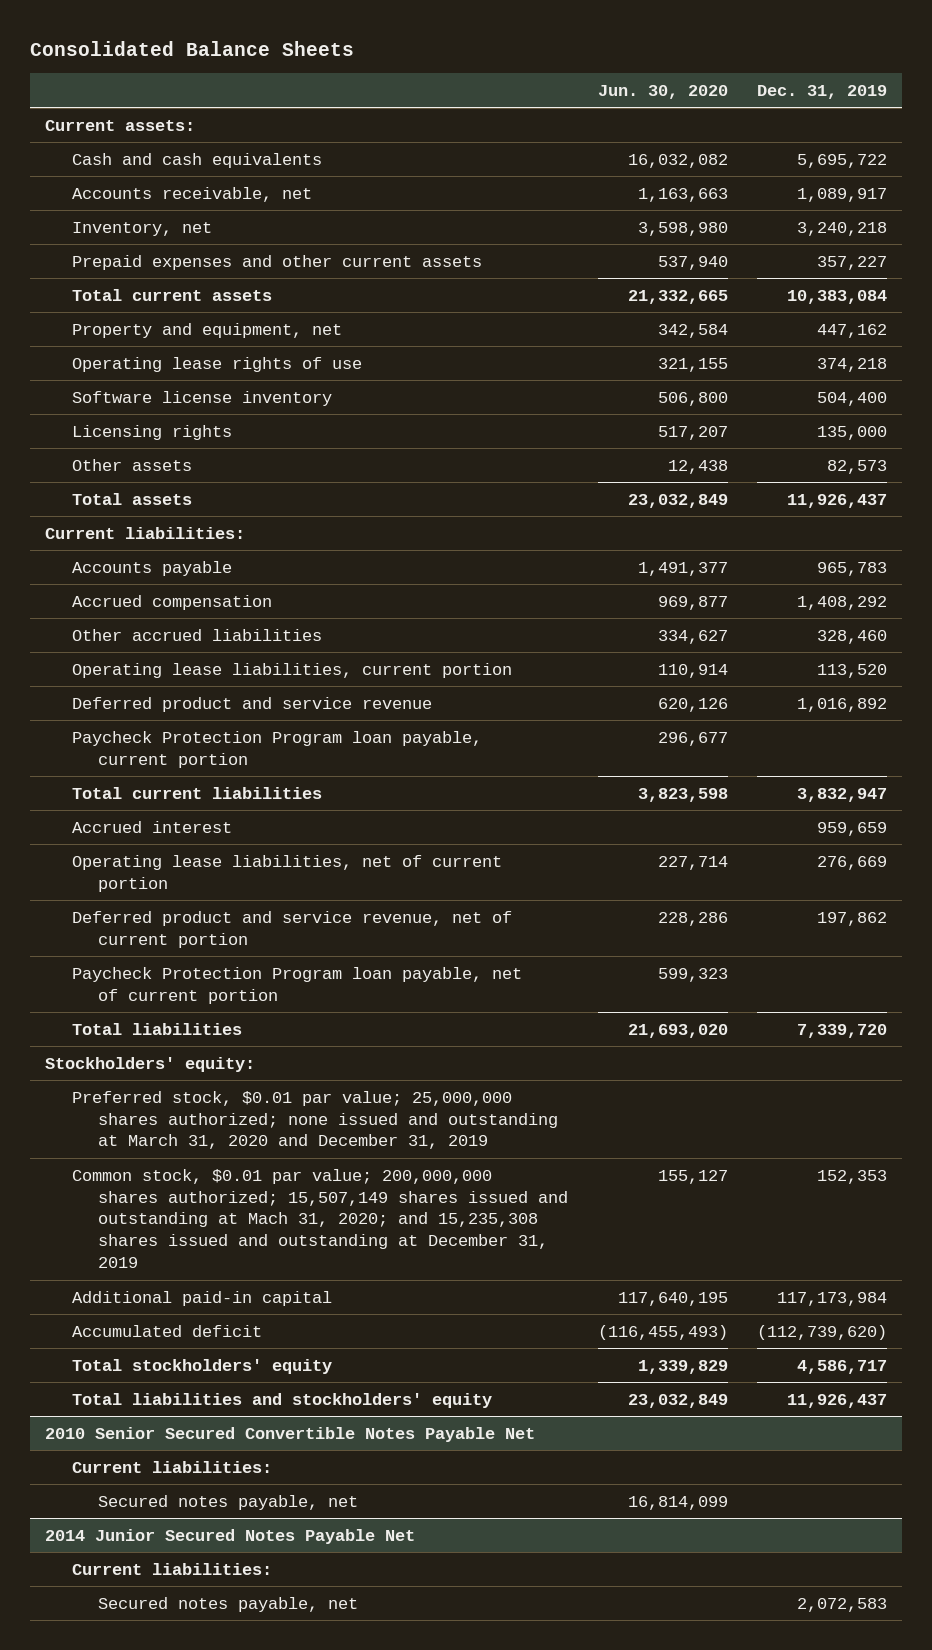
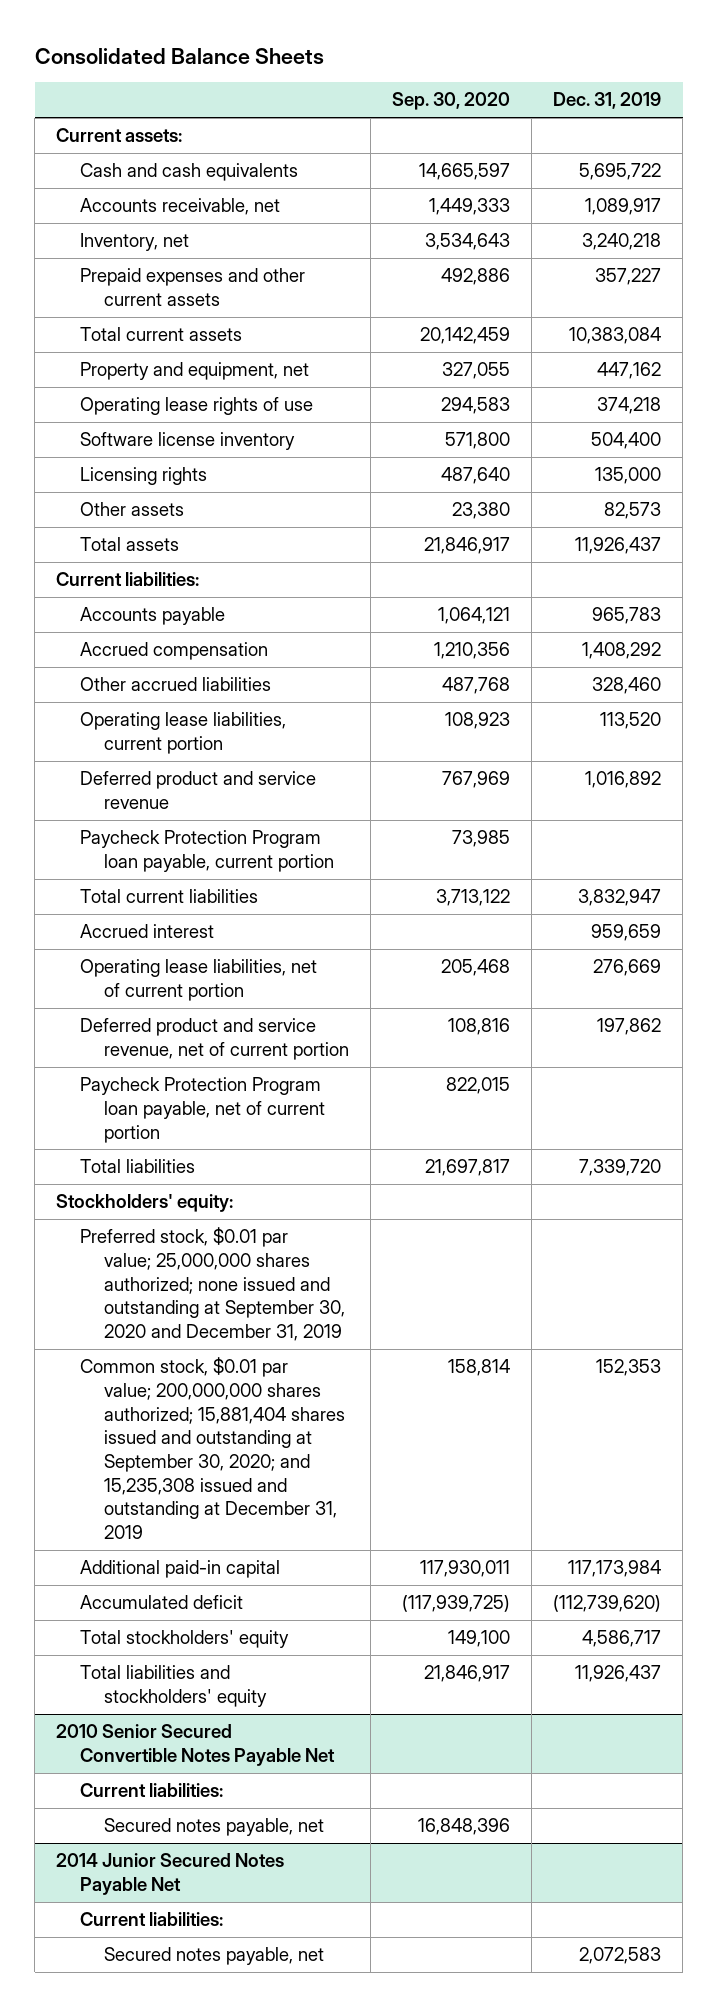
- | Jun. 30, 2020 | Dec. 31, 2019
+ | Sep. 30, 2020 | Dec. 31, 2019
- Preferred stock, $0.01 par value; 25,000,000 shares authorized; none issued and outstanding at March 31, 2020 and December 31, 2019
- Common stock, $0.01 par value; 200,000,000 shares authorized; 15,507,149 shares issued and outstanding at Mach 31, 2020; and 15,235,308 shares issued and outstanding at December 31, 2019 | 155,127 | 152,353
+ Preferred stock, $0.01 par value; 25,000,000 shares authorized; none issued and outstanding at September 30, 2020 and December 31, 2019
+ Common stock, $0.01 par value; 200,000,000 shares authorized; 15,881,404 shares issued and outstanding at September 30, 2020; and 15,235,308 issued and outstanding at December 31, 2019 | 158,814 | 152,353

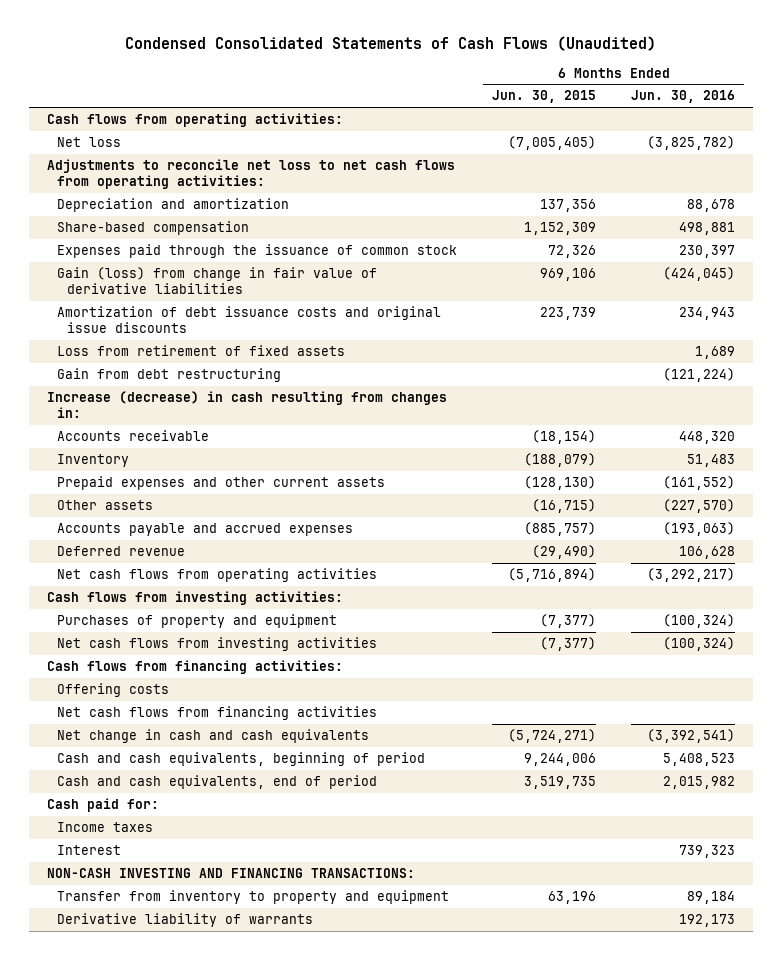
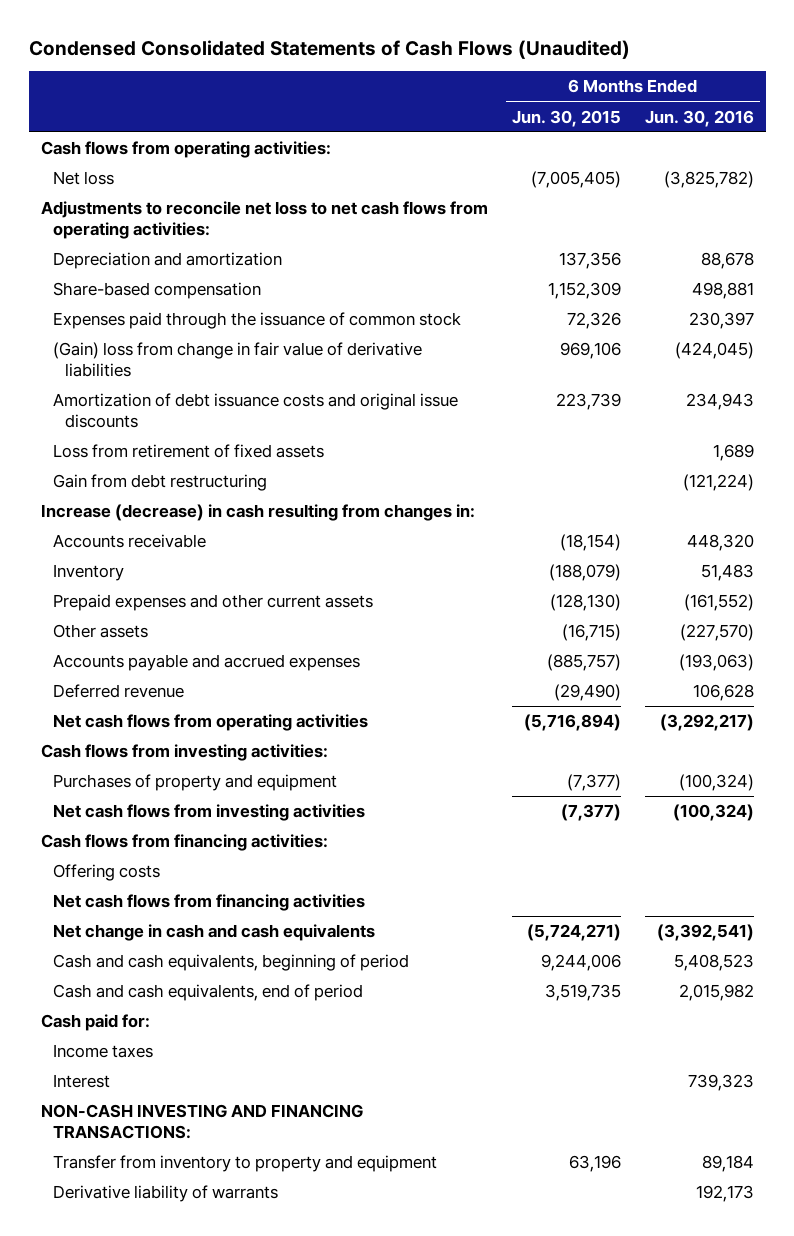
- Gain (loss) from change in fair value of derivative liabilities | 969,106 | (424,045)
+ (Gain) loss from change in fair value of derivative liabilities | 969,106 | (424,045)

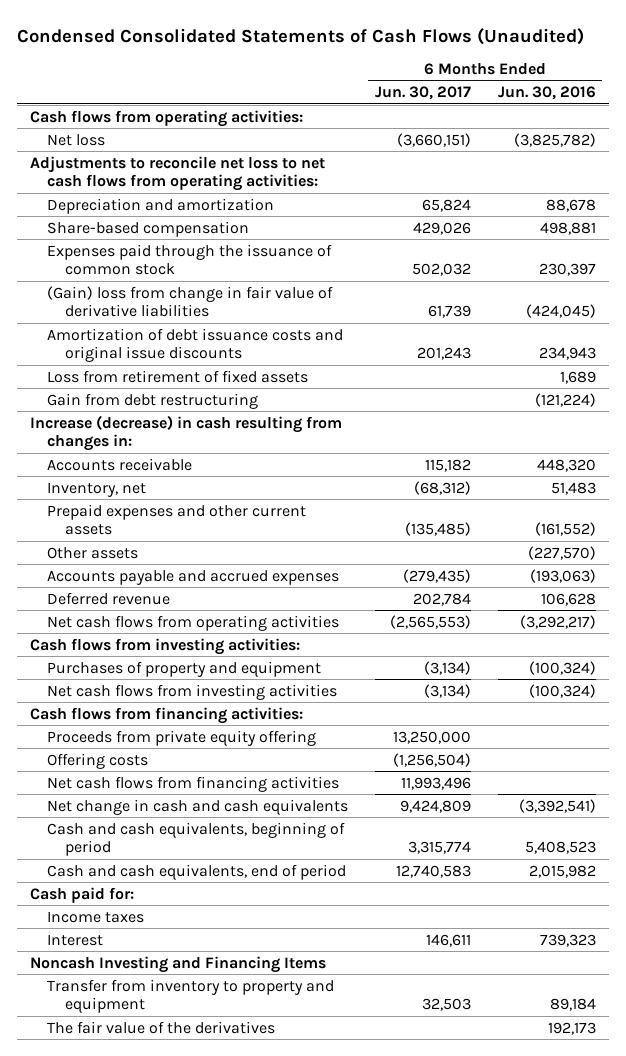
- | 6 Months Ended Jun. 30, 2015 | 6 Months Ended Jun. 30, 2016
+ | 6 Months Ended Jun. 30, 2017 | 6 Months Ended Jun. 30, 2016
- Inventory | (188,079) | 51,483
+ Inventory, net | (68,312) | 51,483
+ Proceeds from private equity offering | 13,250,000 |
- NON-CASH INVESTING AND FINANCING TRANSACTIONS:
+ Noncash Investing and Financing Items
- Derivative liability of warrants | | 192,173
+ The fair value of the derivatives | | 192,173

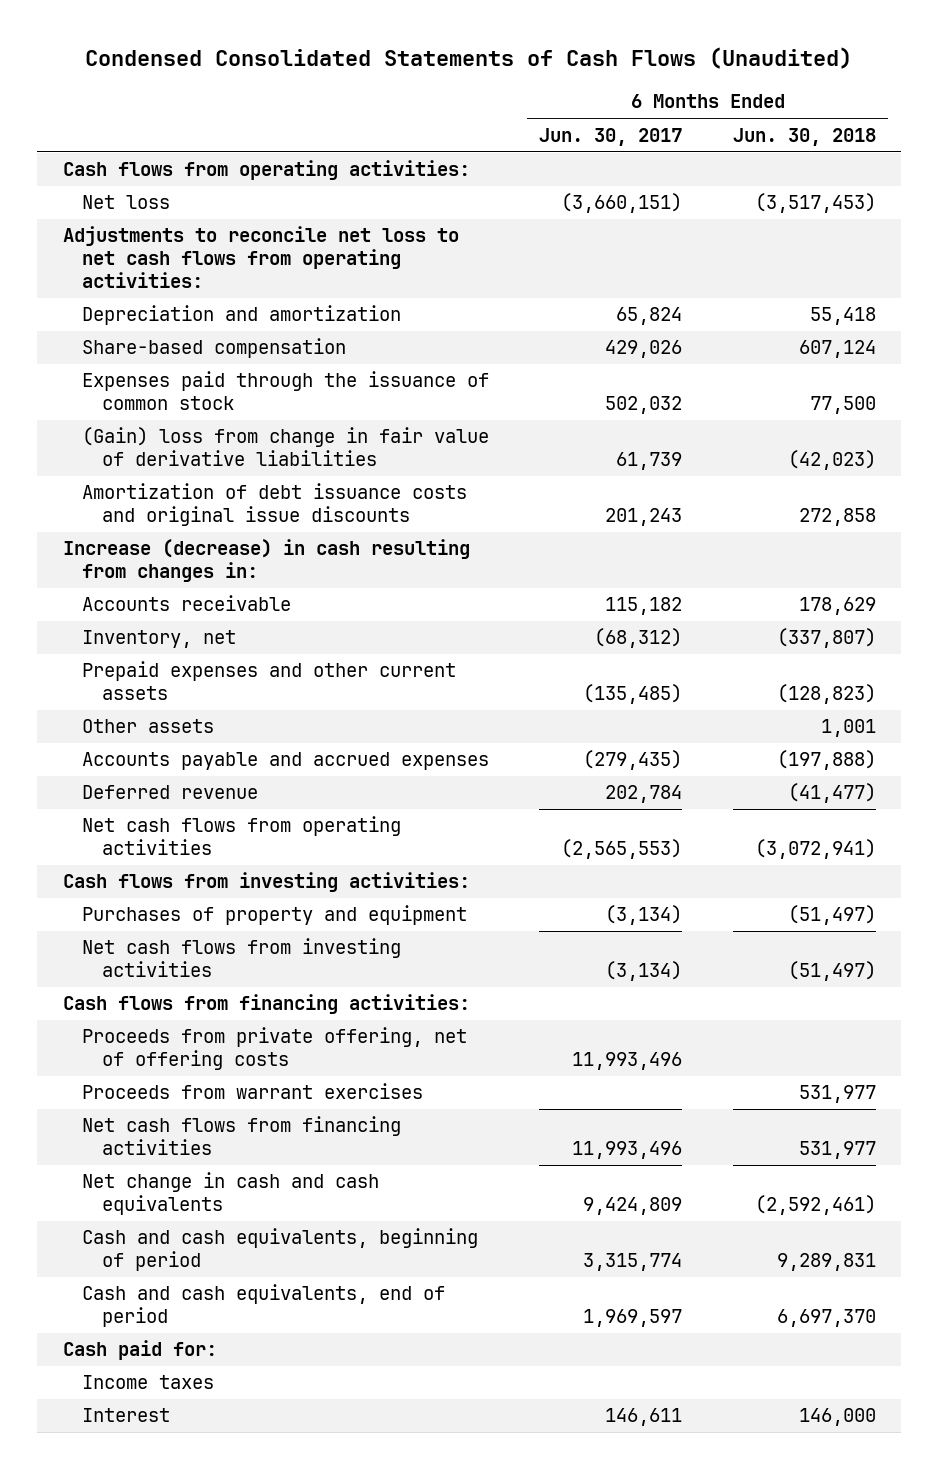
- | 6 Months Ended Jun. 30, 2017 | 6 Months Ended Jun. 30, 2016
+ | 6 Months Ended Jun. 30, 2017 | 6 Months Ended Jun. 30, 2018
- Loss from retirement of fixed assets | | 1,689
- Gain from debt restructuring | | (121,224)
- Proceeds from private equity offering | 13,250,000 |
- Offering costs | (1,256,504) |
+ Proceeds from private offering, net of offering costs | 11,993,496 |
+ Proceeds from warrant exercises | | 531,977
- Cash and cash equivalents, end of period | 12,740,583 | 2,015,982
+ Cash and cash equivalents, end of period | 1,969,597 | 6,697,370
- Noncash Investing and Financing Items
- Transfer from inventory to property and equipment | 32,503 | 89,184
- The fair value of the derivatives | | 192,173

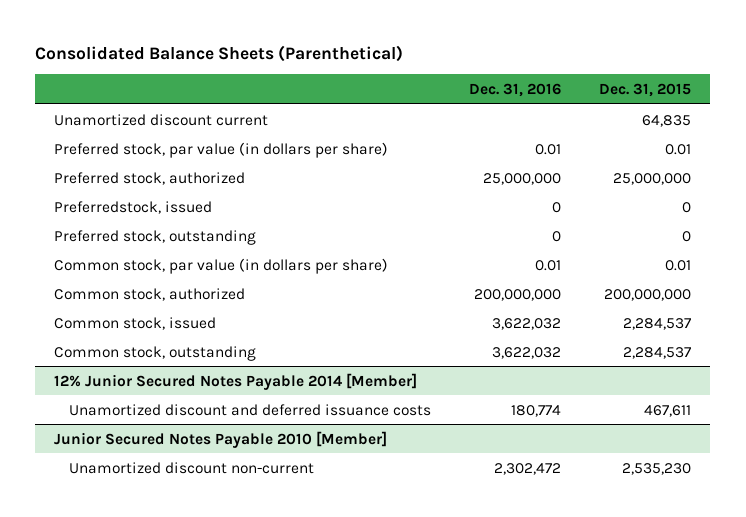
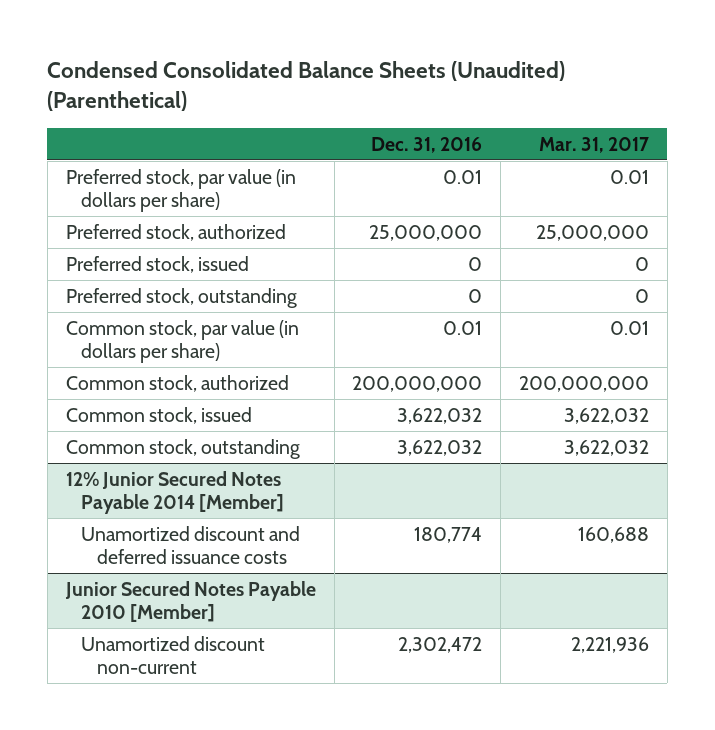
- Consolidated Balance Sheets (Parenthetical)
+ Condensed Consolidated Balance Sheets (Unaudited) (Parenthetical)
- | Dec. 31, 2016 | Dec. 31, 2015
+ | Dec. 31, 2016 | Mar. 31, 2017
- Unamortized discount current | | 64,835
- Preferredstock, issued | 0 | 0
+ Preferred stock, issued | 0 | 0

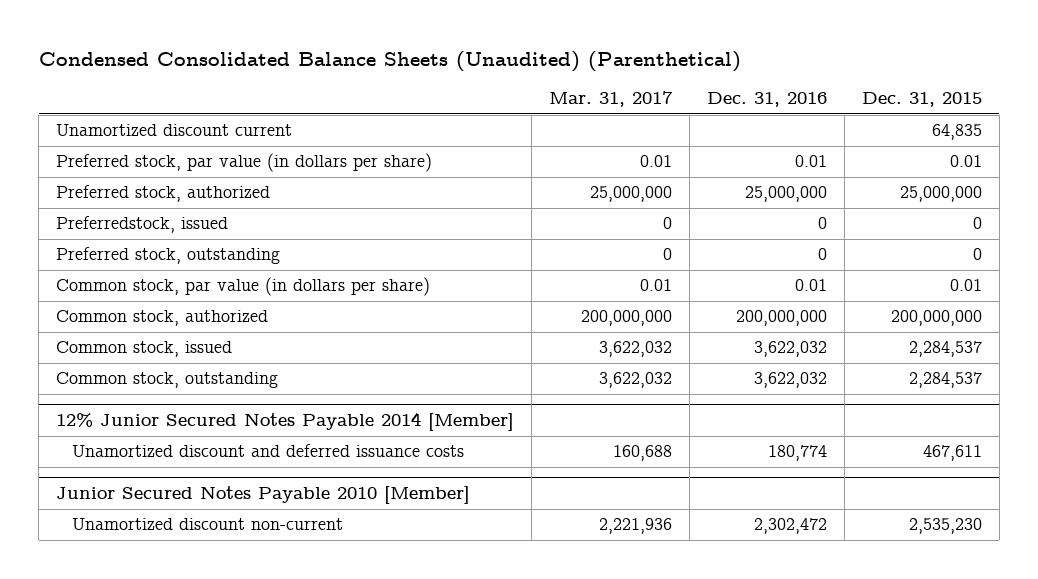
- | Dec. 31, 2016 | Mar. 31, 2017
+ | Mar. 31, 2017 | Dec. 31, 2016 | Dec. 31, 2015
+ Unamortized discount current | | | 64,835
- Preferred stock, issued | 0 | 0
+ Preferredstock, issued | 0 | 0 | 0

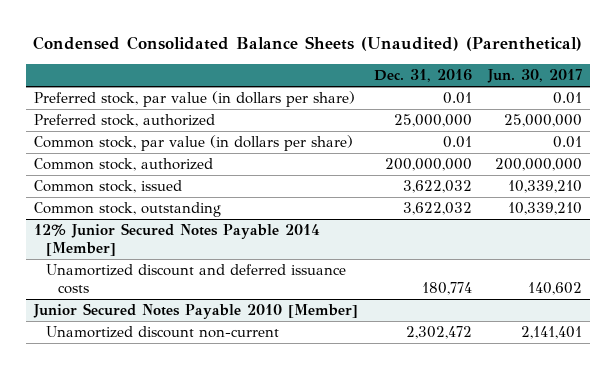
- | Mar. 31, 2017 | Dec. 31, 2016 | Dec. 31, 2015
+ | Dec. 31, 2016 | Jun. 30, 2017
- Unamortized discount current | | | 64,835
- Preferredstock, issued | 0 | 0 | 0
- Preferred stock, outstanding | 0 | 0 | 0

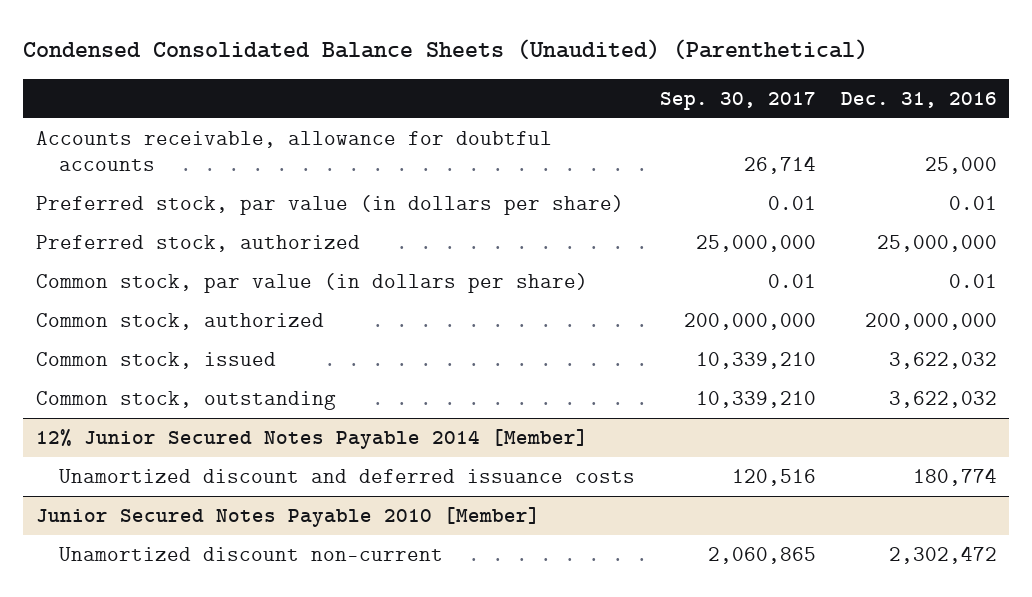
- | Dec. 31, 2016 | Jun. 30, 2017
+ | Sep. 30, 2017 | Dec. 31, 2016
+ Accounts receivable, allowance for doubtful accounts | 26,714 | 25,000

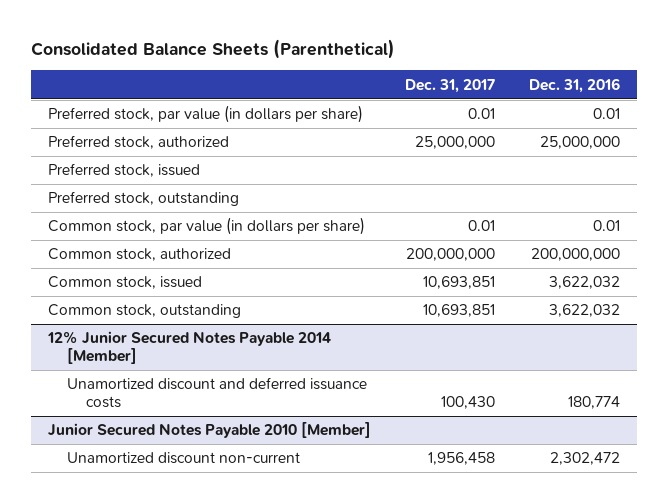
- Condensed Consolidated Balance Sheets (Unaudited) (Parenthetical)
+ Consolidated Balance Sheets (Parenthetical)
- | Sep. 30, 2017 | Dec. 31, 2016
+ | Dec. 31, 2017 | Dec. 31, 2016
- Accounts receivable, allowance for doubtful accounts | 26,714 | 25,000
+ Preferred stock, issued
+ Preferred stock, outstanding

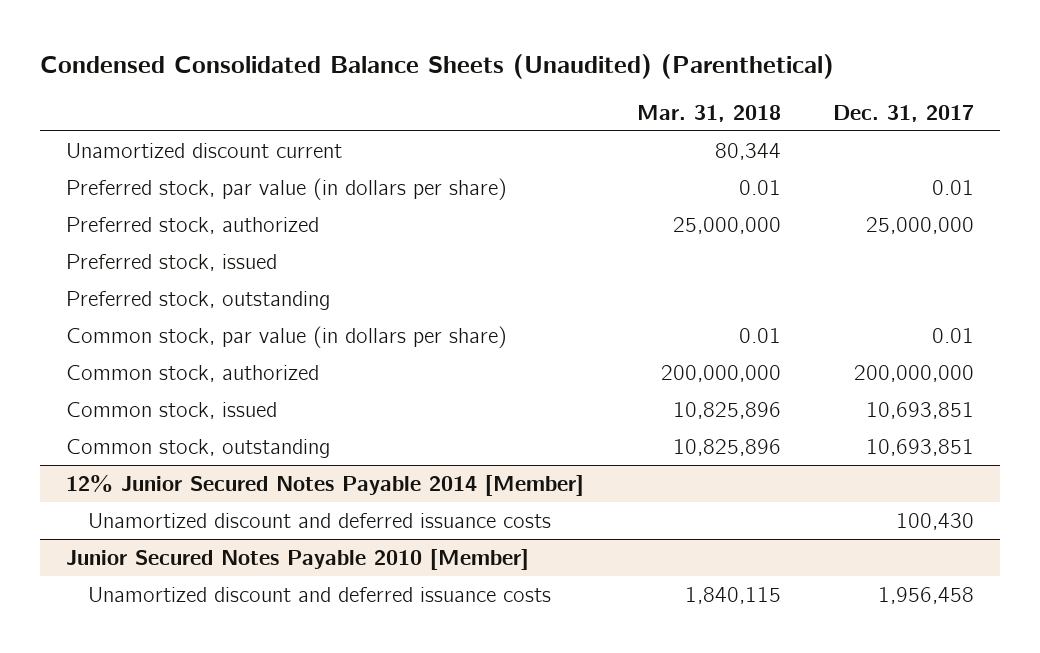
- Consolidated Balance Sheets (Parenthetical)
+ Condensed Consolidated Balance Sheets (Unaudited) (Parenthetical)
- | Dec. 31, 2017 | Dec. 31, 2016
+ | Mar. 31, 2018 | Dec. 31, 2017
+ Unamortized discount current | 80,344 |
@ Junior Secured Notes Payable 2010 [Member]
- Unamortized discount non-current | 1,956,458 | 2,302,472
+ Unamortized discount and deferred issuance costs | 1,840,115 | 1,956,458

